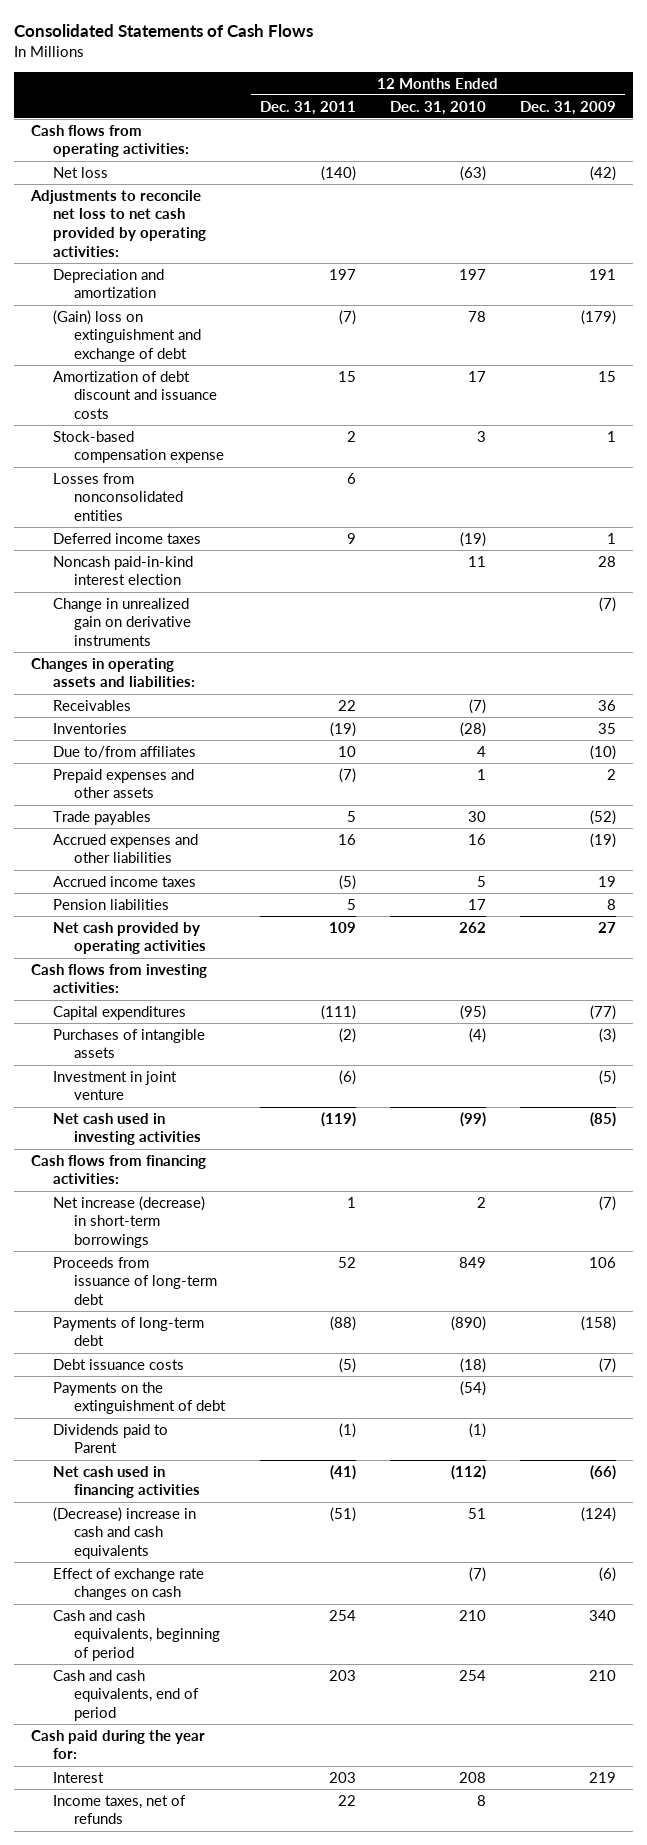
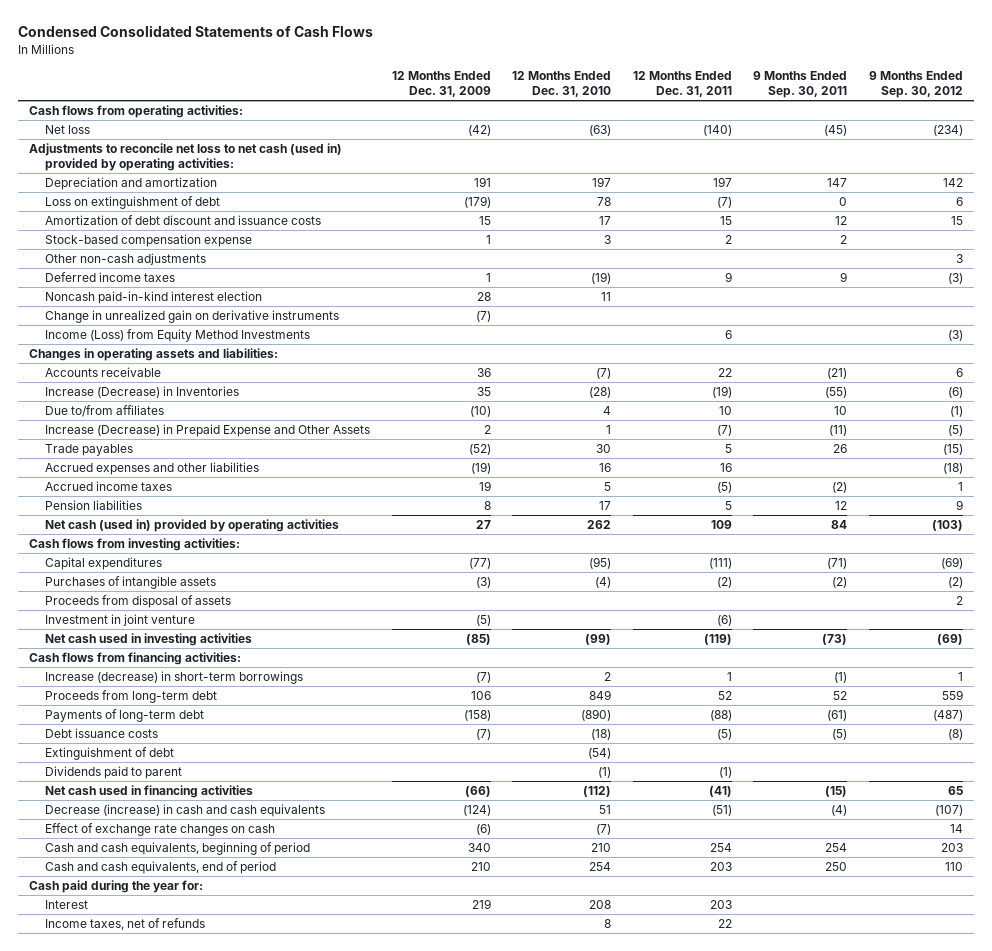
- Consolidated Statements of Cash Flows
+ Condensed Consolidated Statements of Cash Flows
- | 12 Months Ended Dec. 31, 2011 | 12 Months Ended Dec. 31, 2010 | 12 Months Ended Dec. 31, 2009
+ | 12 Months Ended Dec. 31, 2009 | 12 Months Ended Dec. 31, 2010 | 12 Months Ended Dec. 31, 2011 | 9 Months Ended Sep. 30, 2011 | 9 Months Ended Sep. 30, 2012
- Adjustments to reconcile net loss to net cash provided by operating activities:
+ Adjustments to reconcile net loss to net cash (used in) provided by operating activities:
- (Gain) loss on extinguishment and exchange of debt | (7) | 78 | (179)
+ Loss on extinguishment of debt | (179) | 78 | (7) | 0 | 6
- Losses from nonconsolidated entities | 6 | |
+ Other non-cash adjustments | | | | | 3
+ Income (Loss) from Equity Method Investments | | | 6 | | (3)
- Receivables | 22 | (7) | 36
- Inventories | (19) | (28) | 35
+ Accounts receivable | 36 | (7) | 22 | (21) | 6
+ Increase (Decrease) in Inventories | 35 | (28) | (19) | (55) | (6)
- Prepaid expenses and other assets | (7) | 1 | 2
+ Increase (Decrease) in Prepaid Expense and Other Assets | 2 | 1 | (7) | (11) | (5)
- Net cash provided by operating activities | 109 | 262 | 27
+ Net cash (used in) provided by operating activities | 27 | 262 | 109 | 84 | (103)
+ Proceeds from disposal of assets | | | | | 2
- Net increase (decrease) in short-term borrowings | 1 | 2 | (7)
- Proceeds from issuance of long-term debt | 52 | 849 | 106
+ Increase (decrease) in short-term borrowings | (7) | 2 | 1 | (1) | 1
+ Proceeds from long-term debt | 106 | 849 | 52 | 52 | 559
- Payments on the extinguishment of debt | | (54) |
- Dividends paid to Parent | (1) | (1) |
+ Extinguishment of debt | | (54) | | |
+ Dividends paid to parent | | (1) | (1) | |
- (Decrease) increase in cash and cash equivalents | (51) | 51 | (124)
+ Decrease (increase) in cash and cash equivalents | (124) | 51 | (51) | (4) | (107)

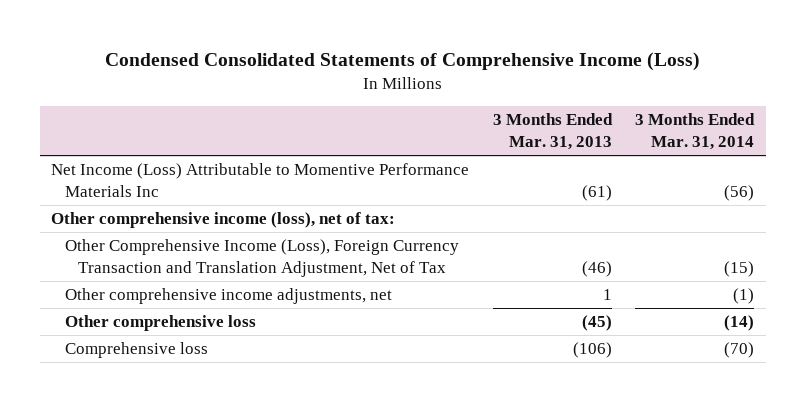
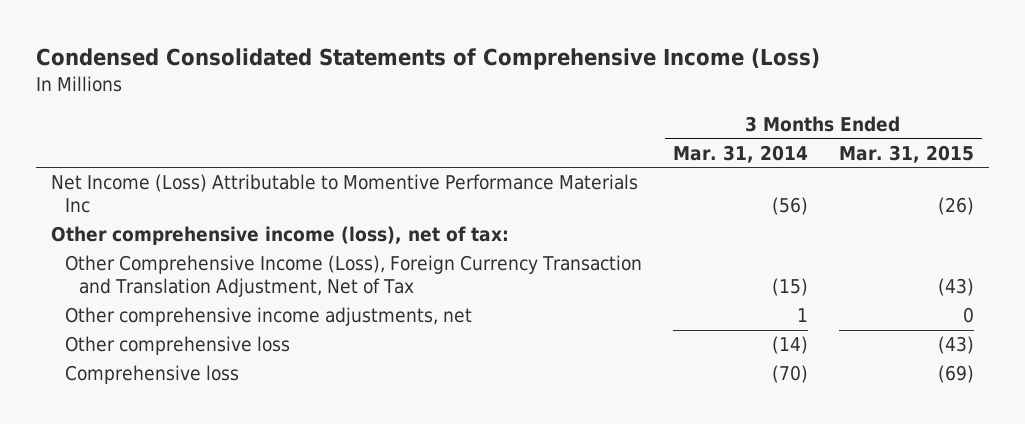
- | 3 Months Ended Mar. 31, 2013 | 3 Months Ended Mar. 31, 2014
+ | 3 Months Ended Mar. 31, 2014 | 3 Months Ended Mar. 31, 2015
- Other comprehensive income adjustments, net | 1 | (1)
+ Other comprehensive income adjustments, net | 1 | 0

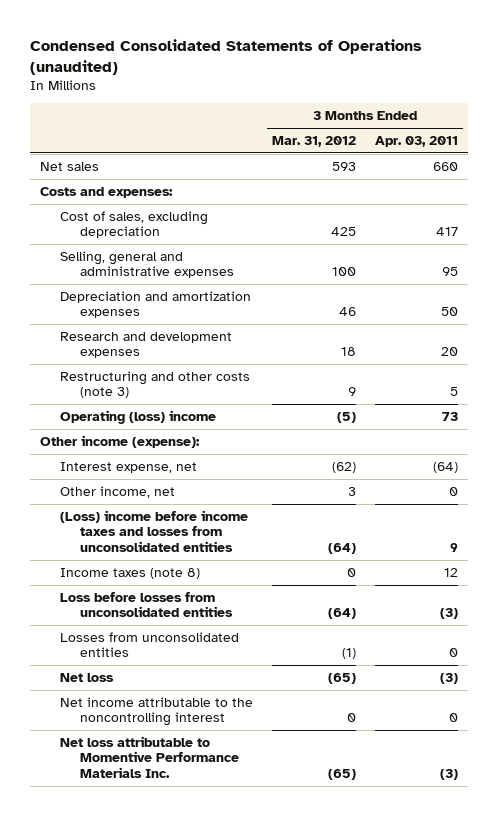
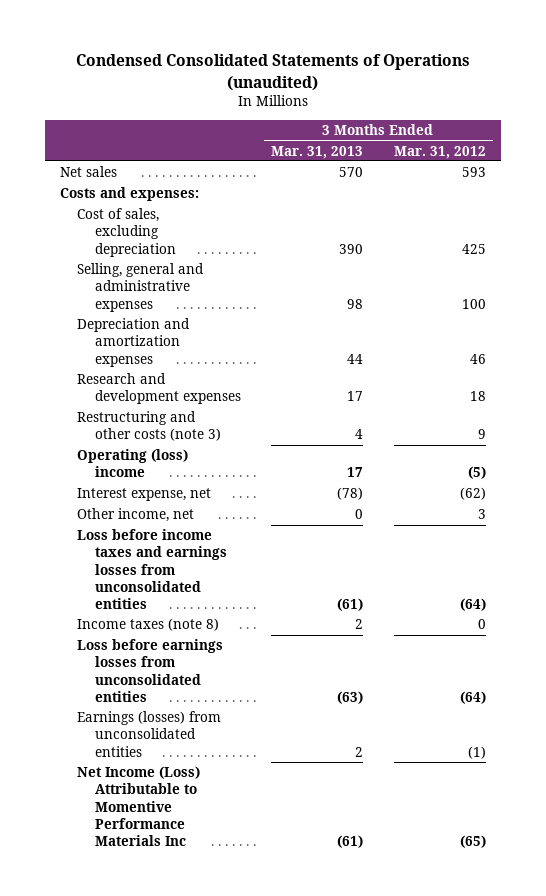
- | 3 Months Ended Mar. 31, 2012 | 3 Months Ended Apr. 03, 2011
+ | 3 Months Ended Mar. 31, 2013 | 3 Months Ended Mar. 31, 2012
- Other income (expense):
- (Loss) income before income taxes and losses from unconsolidated entities | (64) | 9
+ Loss before income taxes and earnings losses from unconsolidated entities | (61) | (64)
- Loss before losses from unconsolidated entities | (64) | (3)
- Losses from unconsolidated entities | (1) | 0
- Net loss | (65) | (3)
- Net income attributable to the noncontrolling interest | 0 | 0
- Net loss attributable to Momentive Performance Materials Inc. | (65) | (3)
+ Loss before earnings losses from unconsolidated entities | (63) | (64)
+ Earnings (losses) from unconsolidated entities | 2 | (1)
+ Net Income (Loss) Attributable to Momentive Performance Materials Inc | (61) | (65)

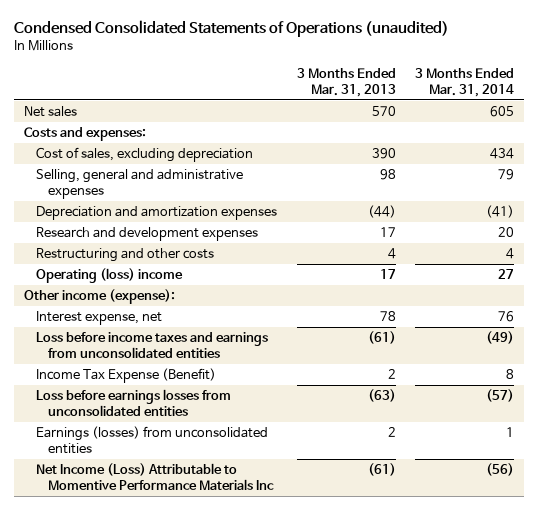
- | 3 Months Ended Mar. 31, 2013 | 3 Months Ended Mar. 31, 2012
+ | 3 Months Ended Mar. 31, 2013 | 3 Months Ended Mar. 31, 2014
- Depreciation and amortization expenses | 44 | 46
+ Depreciation and amortization expenses | (44) | (41)
- Restructuring and other costs (note 3) | 4 | 9
+ Restructuring and other costs | 4 | 4
- Interest expense, net | (78) | (62)
- Other income, net | 0 | 3
- Loss before income taxes and earnings losses from unconsolidated entities | (61) | (64)
- Income taxes (note 8) | 2 | 0
+ Other income (expense):
+ Interest expense, net | 78 | 76
+ Loss before income taxes and earnings from unconsolidated entities | (61) | (49)
+ Income Tax Expense (Benefit) | 2 | 8

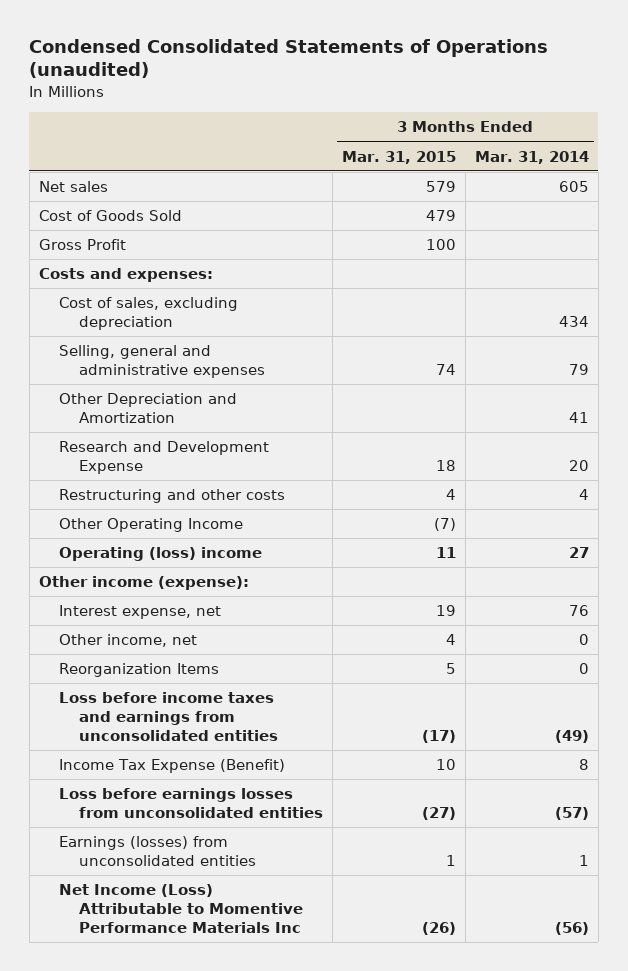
- | 3 Months Ended Mar. 31, 2013 | 3 Months Ended Mar. 31, 2014
+ | 3 Months Ended Mar. 31, 2015 | 3 Months Ended Mar. 31, 2014
+ Cost of Goods Sold | 479 |
+ Gross Profit | 100 |
- Depreciation and amortization expenses | (44) | (41)
- Research and development expenses | 17 | 20
+ Other Depreciation and Amortization | | 41
+ Research and Development Expense | 18 | 20
+ Other Operating Income | (7) |
+ Other income, net | 4 | 0
+ Reorganization Items | 5 | 0

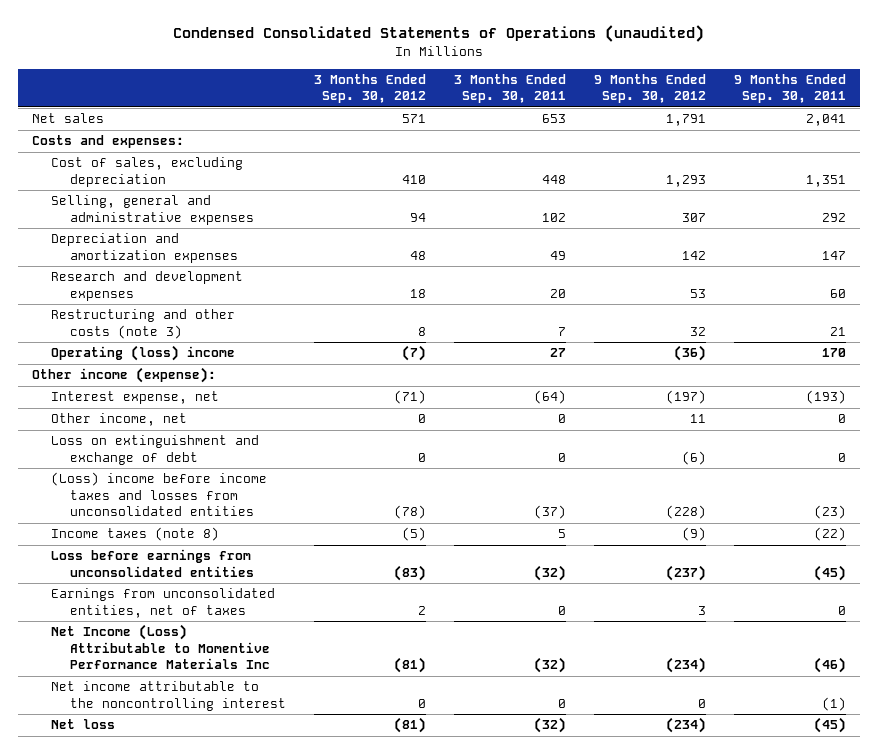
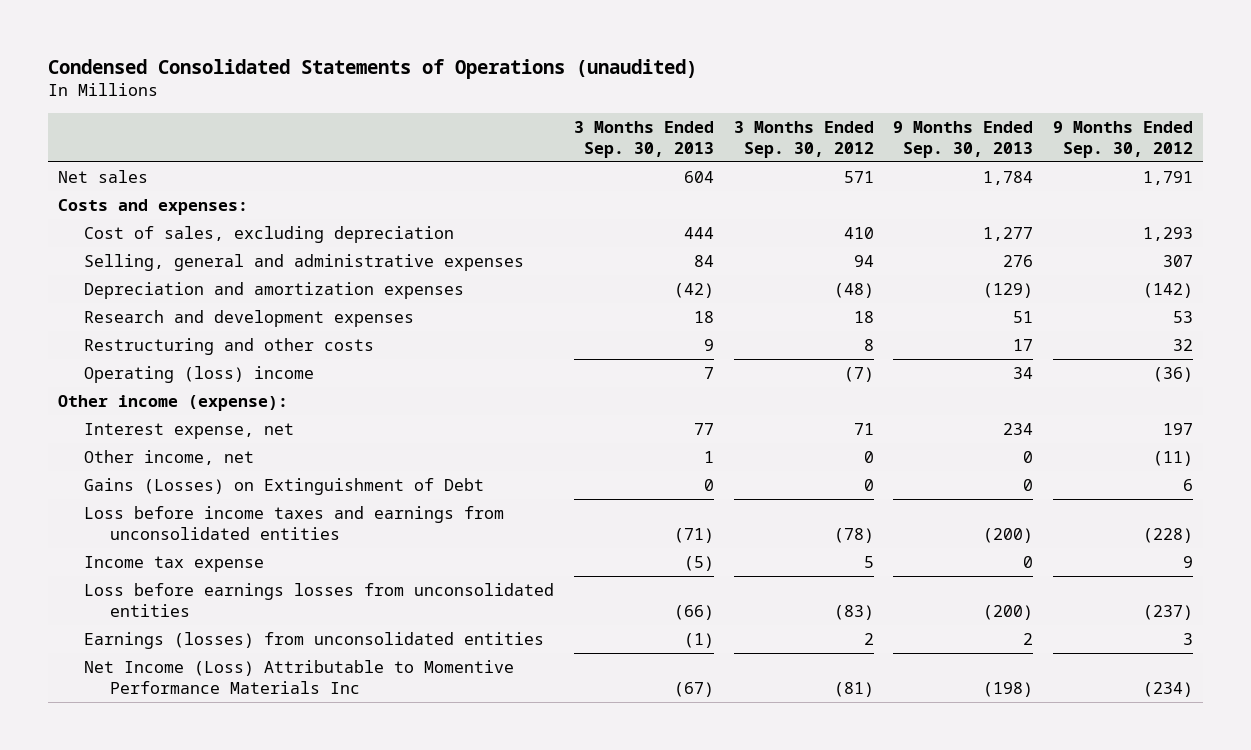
- | 3 Months Ended Sep. 30, 2012 | 3 Months Ended Sep. 30, 2011 | 9 Months Ended Sep. 30, 2012 | 9 Months Ended Sep. 30, 2011
+ | 3 Months Ended Sep. 30, 2013 | 3 Months Ended Sep. 30, 2012 | 9 Months Ended Sep. 30, 2013 | 9 Months Ended Sep. 30, 2012
- Depreciation and amortization expenses | 48 | 49 | 142 | 147
+ Depreciation and amortization expenses | (42) | (48) | (129) | (142)
- Restructuring and other costs (note 3) | 8 | 7 | 32 | 21
+ Restructuring and other costs | 9 | 8 | 17 | 32
- Interest expense, net | (71) | (64) | (197) | (193)
- Other income, net | 0 | 0 | 11 | 0
- Loss on extinguishment and exchange of debt | 0 | 0 | (6) | 0
- (Loss) income before income taxes and losses from unconsolidated entities | (78) | (37) | (228) | (23)
- Income taxes (note 8) | (5) | 5 | (9) | (22)
- Loss before earnings from unconsolidated entities | (83) | (32) | (237) | (45)
- Earnings from unconsolidated entities, net of taxes | 2 | 0 | 3 | 0
+ Interest expense, net | 77 | 71 | 234 | 197
+ Other income, net | 1 | 0 | 0 | (11)
+ Gains (Losses) on Extinguishment of Debt | 0 | 0 | 0 | 6
+ Loss before income taxes and earnings from unconsolidated entities | (71) | (78) | (200) | (228)
+ Income tax expense | (5) | 5 | 0 | 9
+ Loss before earnings losses from unconsolidated entities | (66) | (83) | (200) | (237)
+ Earnings (losses) from unconsolidated entities | (1) | 2 | 2 | 3
- Net income attributable to the noncontrolling interest | 0 | 0 | 0 | (1)
- Net loss | (81) | (32) | (234) | (45)

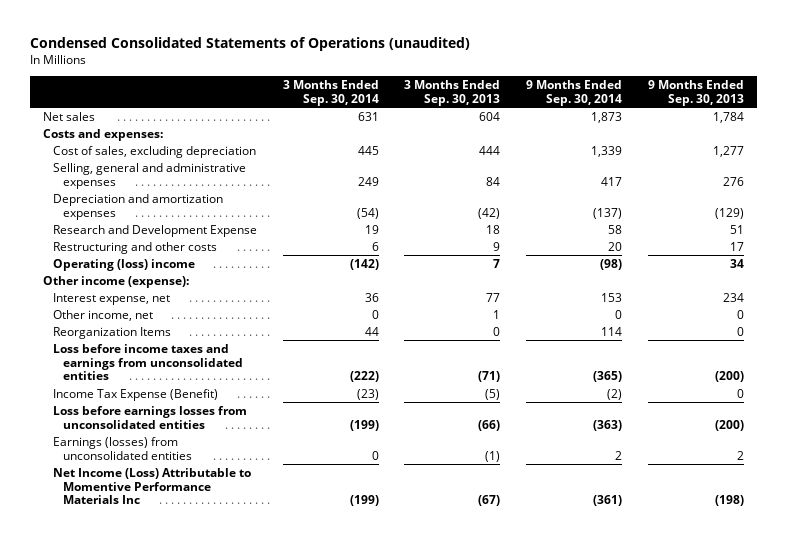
- | 3 Months Ended Sep. 30, 2013 | 3 Months Ended Sep. 30, 2012 | 9 Months Ended Sep. 30, 2013 | 9 Months Ended Sep. 30, 2012
+ | 3 Months Ended Sep. 30, 2014 | 3 Months Ended Sep. 30, 2013 | 9 Months Ended Sep. 30, 2014 | 9 Months Ended Sep. 30, 2013
- Research and development expenses | 18 | 18 | 51 | 53
+ Research and Development Expense | 19 | 18 | 58 | 51
- Gains (Losses) on Extinguishment of Debt | 0 | 0 | 0 | 6
+ Reorganization Items | 44 | 0 | 114 | 0
- Income tax expense | (5) | 5 | 0 | 9
+ Income Tax Expense (Benefit) | (23) | (5) | (2) | 0

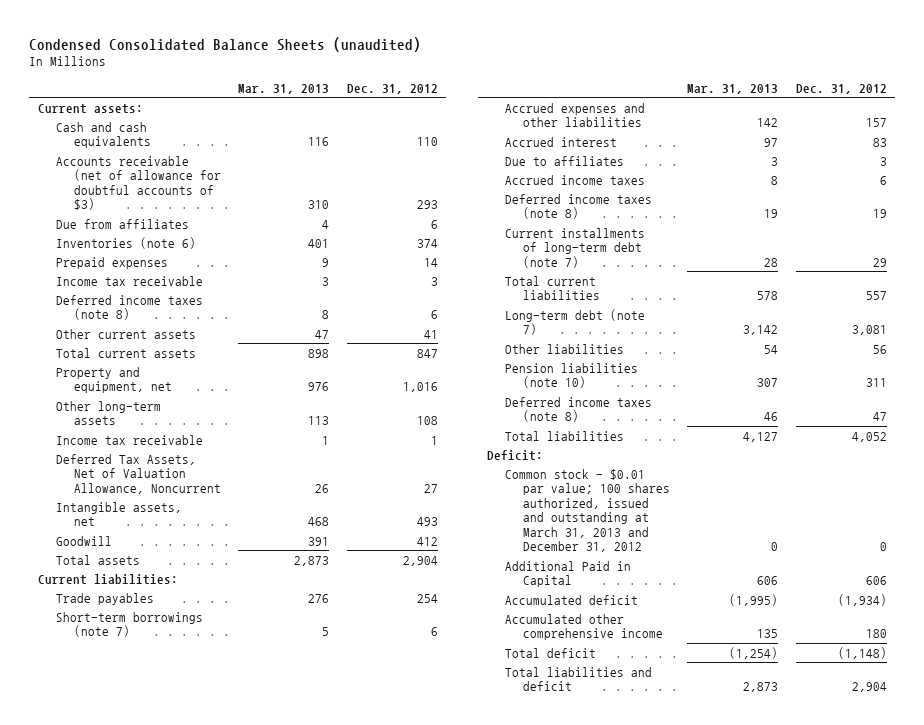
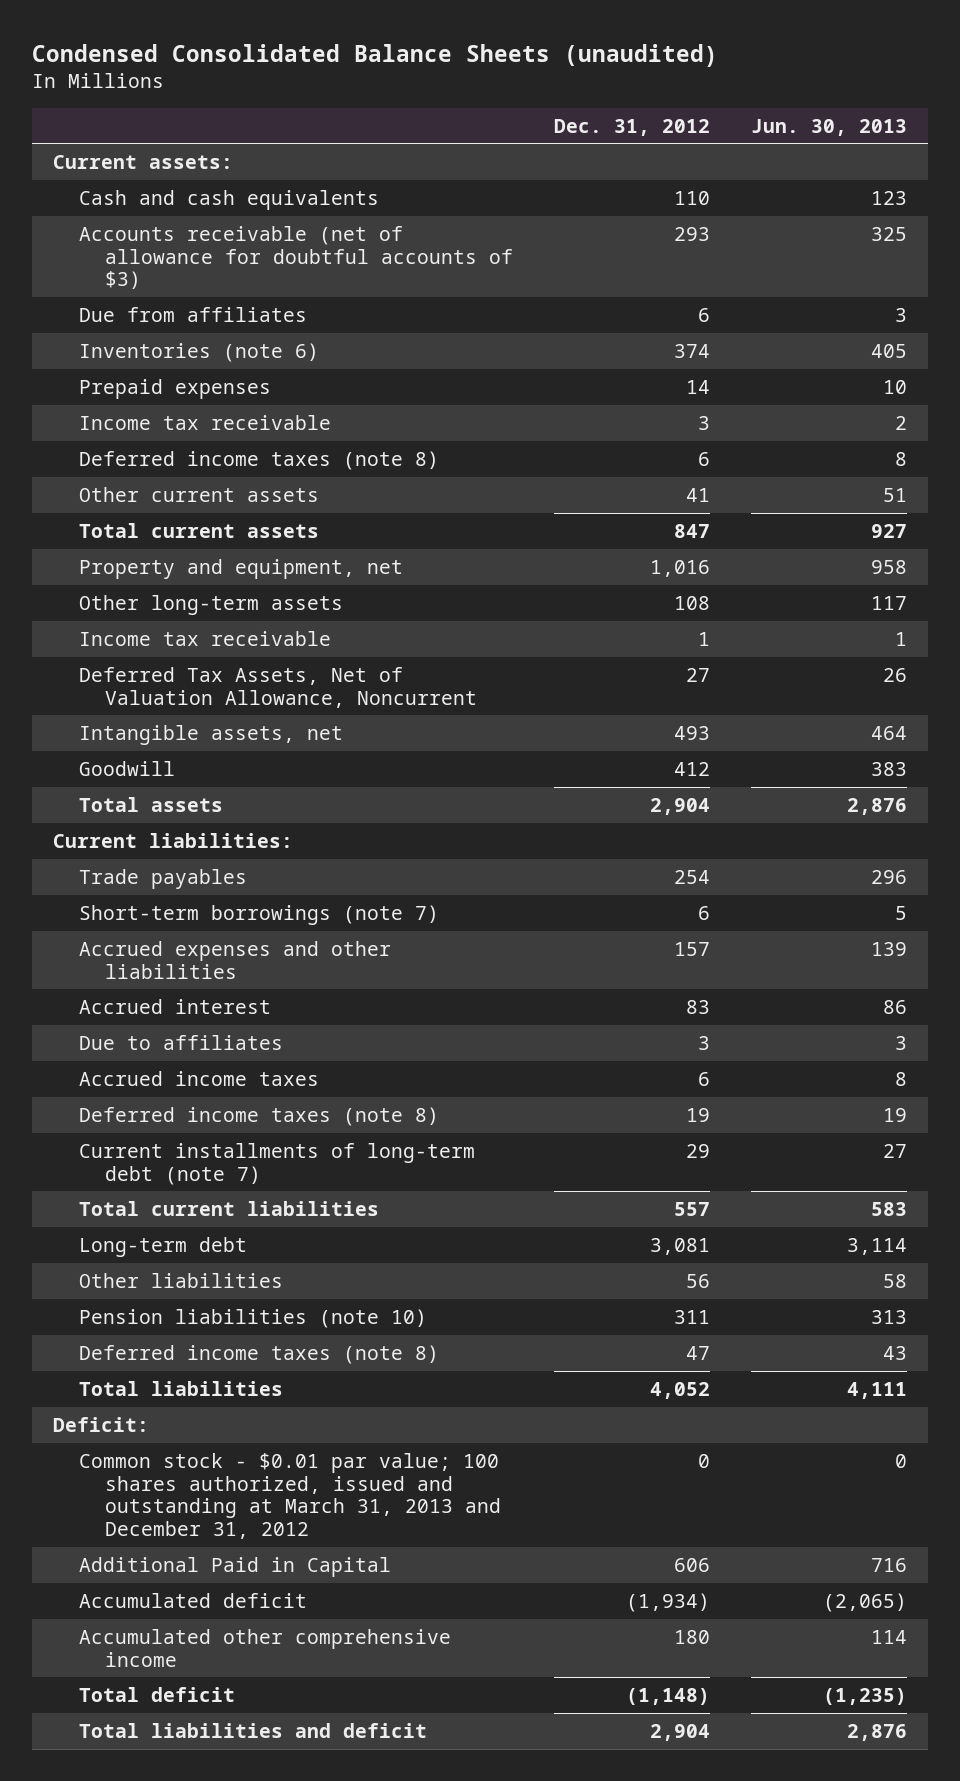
- | Mar. 31, 2013 | Dec. 31, 2012
+ | Dec. 31, 2012 | Jun. 30, 2013
- Long-term debt (note 7) | 3,142 | 3,081
+ Long-term debt | 3,081 | 3,114

